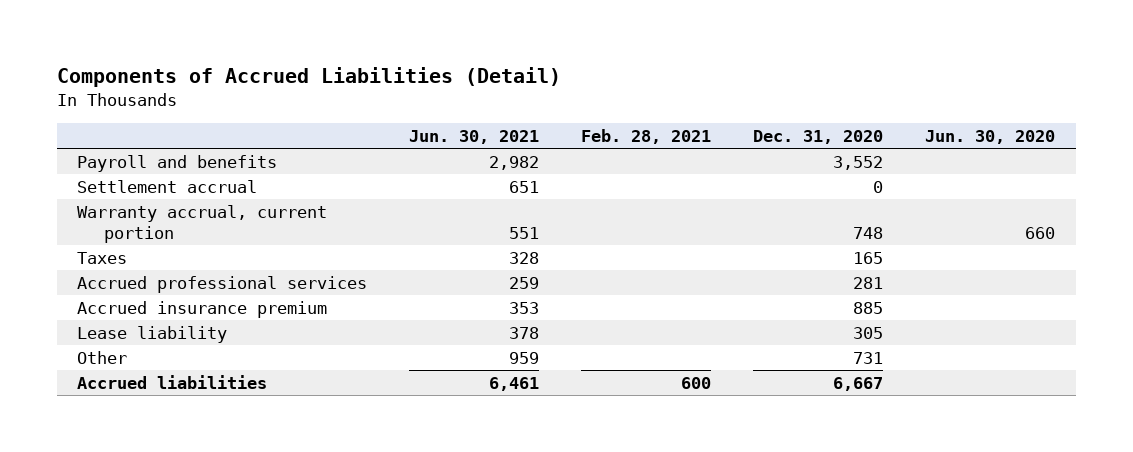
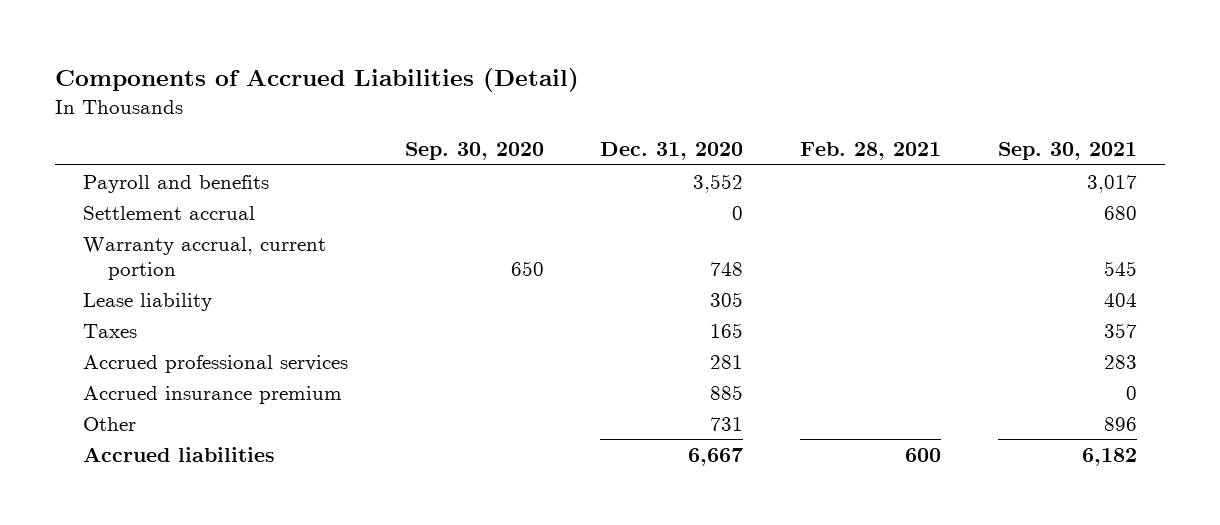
- | Jun. 30, 2021 | Feb. 28, 2021 | Dec. 31, 2020 | Jun. 30, 2020
+ | Sep. 30, 2020 | Dec. 31, 2020 | Feb. 28, 2021 | Sep. 30, 2021
moved up: Lease liability | | 305 | | 404

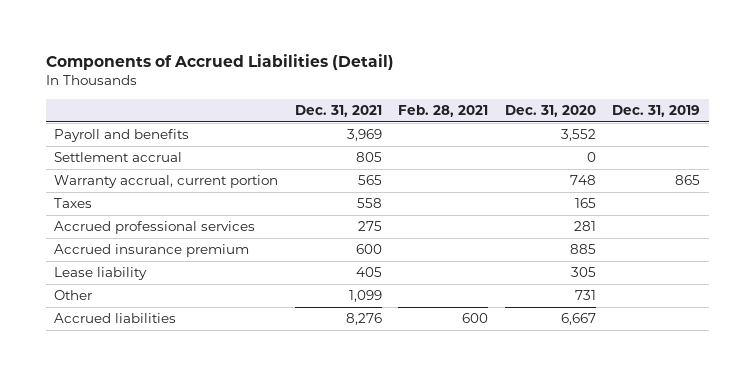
- | Sep. 30, 2020 | Dec. 31, 2020 | Feb. 28, 2021 | Sep. 30, 2021
+ | Dec. 31, 2021 | Feb. 28, 2021 | Dec. 31, 2020 | Dec. 31, 2019
moved down: Lease liability | 405 | | 305 |

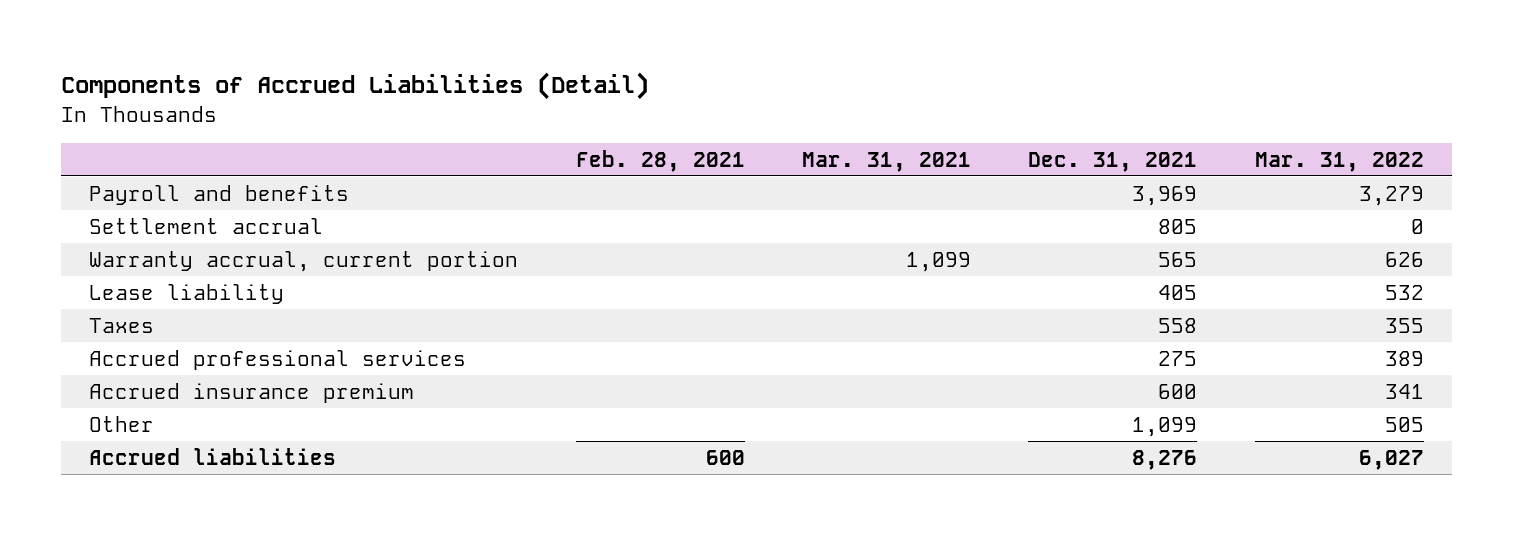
- | Dec. 31, 2021 | Feb. 28, 2021 | Dec. 31, 2020 | Dec. 31, 2019
+ | Feb. 28, 2021 | Mar. 31, 2021 | Dec. 31, 2021 | Mar. 31, 2022
moved up: Lease liability | | | 405 | 532

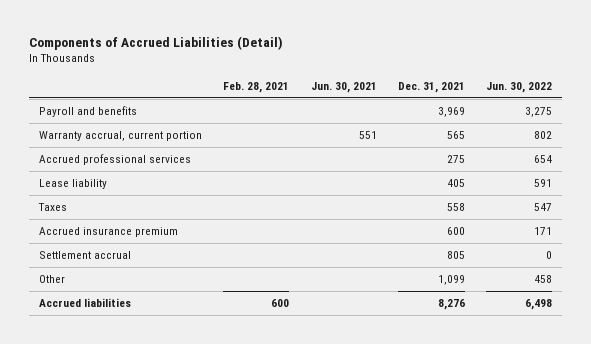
- | Feb. 28, 2021 | Mar. 31, 2021 | Dec. 31, 2021 | Mar. 31, 2022
+ | Feb. 28, 2021 | Jun. 30, 2021 | Dec. 31, 2021 | Jun. 30, 2022
moved up: Accrued professional services | | | 275 | 654
moved down: Settlement accrual | | | 805 | 0

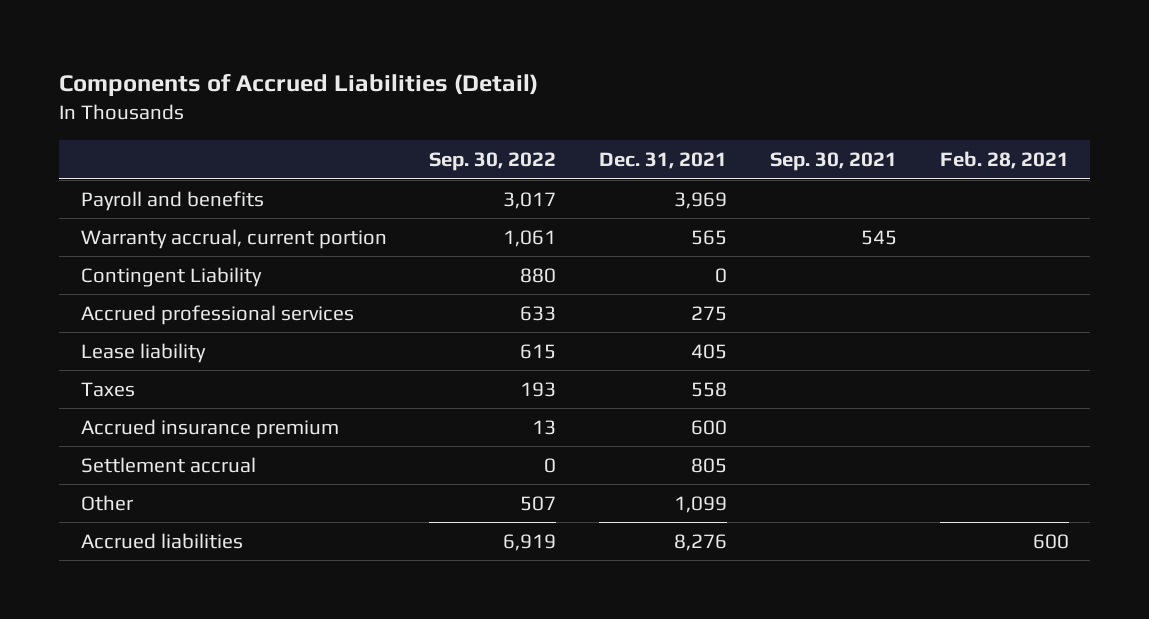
- | Feb. 28, 2021 | Jun. 30, 2021 | Dec. 31, 2021 | Jun. 30, 2022
+ | Sep. 30, 2022 | Dec. 31, 2021 | Sep. 30, 2021 | Feb. 28, 2021
+ Contingent Liability | 880 | 0 | |

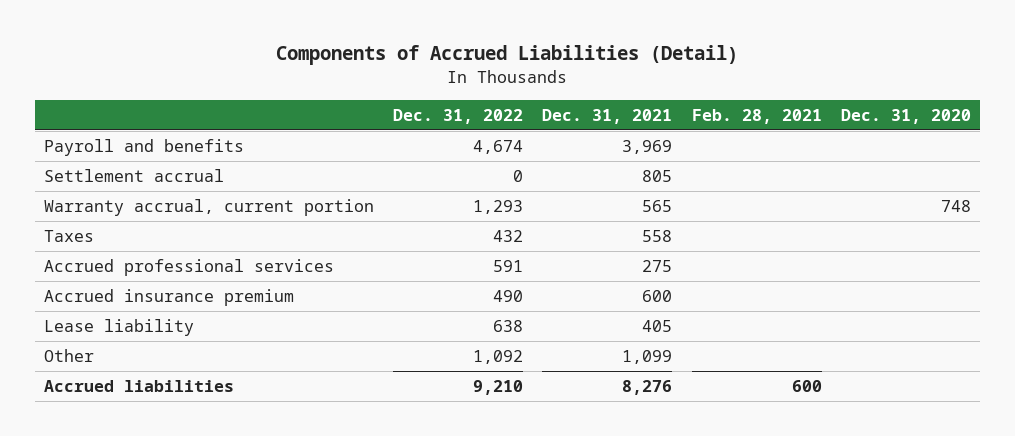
- | Sep. 30, 2022 | Dec. 31, 2021 | Sep. 30, 2021 | Feb. 28, 2021
+ | Dec. 31, 2022 | Dec. 31, 2021 | Feb. 28, 2021 | Dec. 31, 2020
moved up: Settlement accrual | 0 | 805 | |
- Contingent Liability | 880 | 0 | |
moved down: Accrued professional services | 591 | 275 | |
moved down: Lease liability | 638 | 405 | |

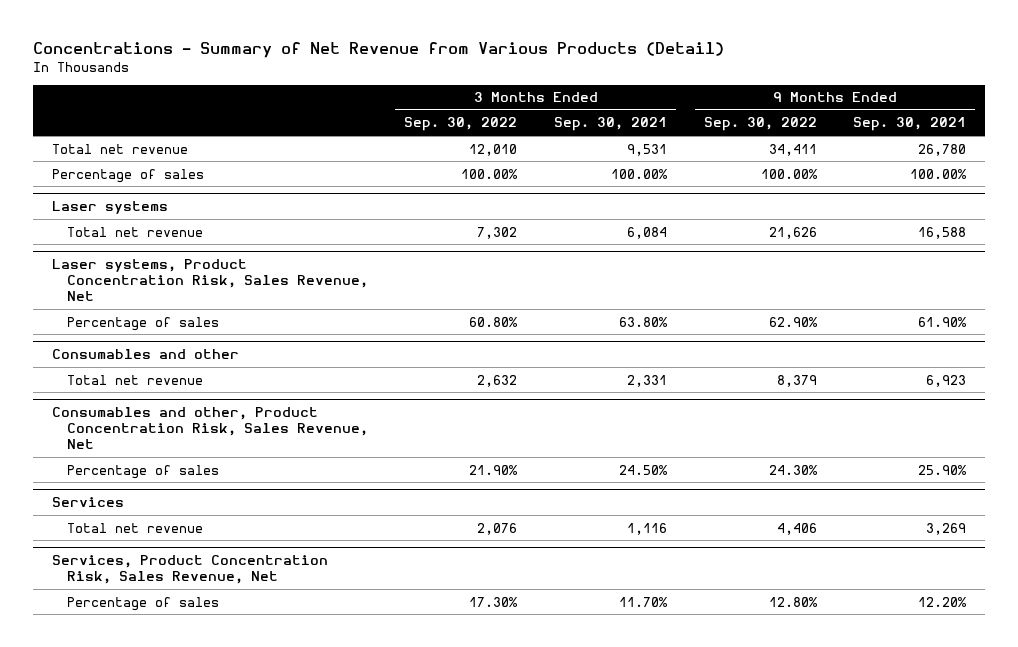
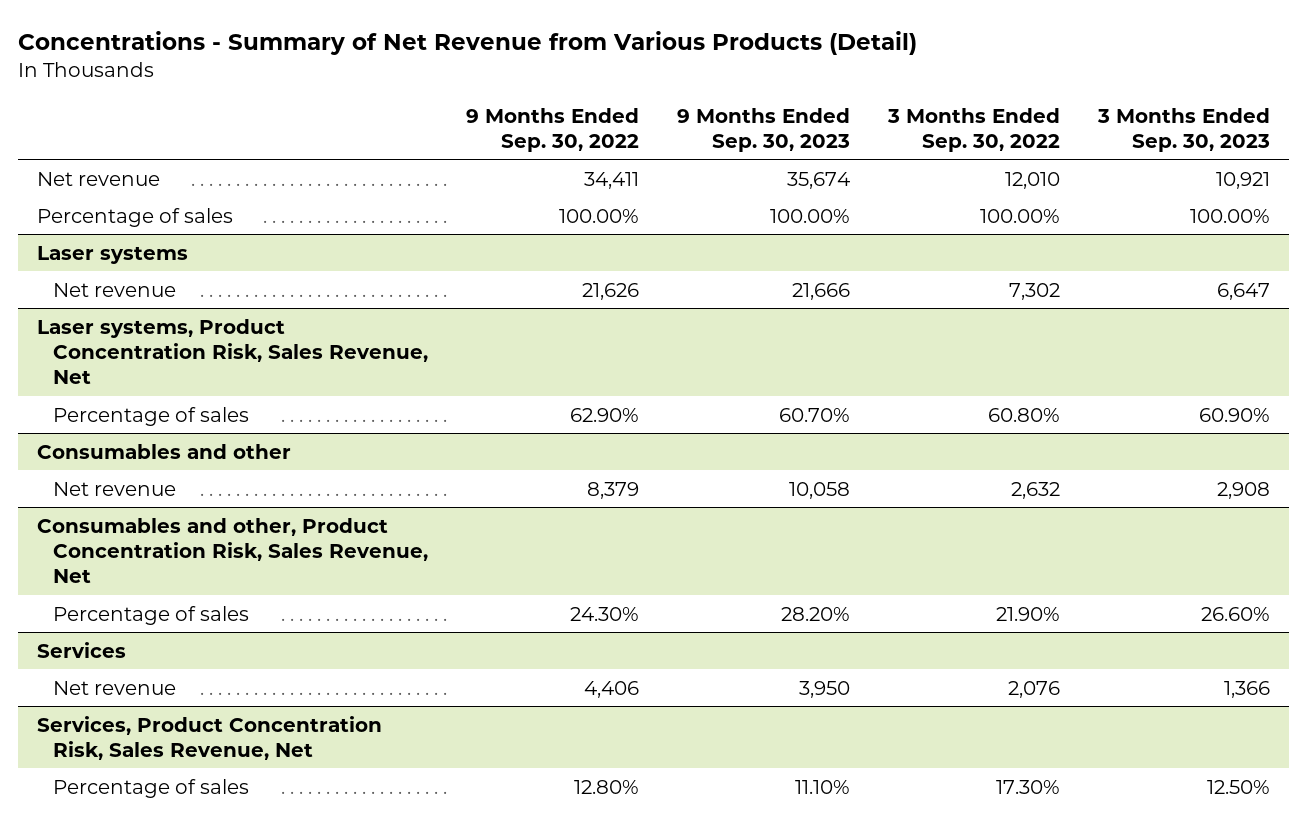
- | 3 Months Ended Sep. 30, 2022 | 3 Months Ended Sep. 30, 2021 | 9 Months Ended Sep. 30, 2022 | 9 Months Ended Sep. 30, 2021
+ | 9 Months Ended Sep. 30, 2022 | 9 Months Ended Sep. 30, 2023 | 3 Months Ended Sep. 30, 2022 | 3 Months Ended Sep. 30, 2023
- Total net revenue | 12,010 | 9,531 | 34,411 | 26,780
+ Net revenue | 34,411 | 35,674 | 12,010 | 10,921
@ Laser systems
- Total net revenue | 7,302 | 6,084 | 21,626 | 16,588
+ Net revenue | 21,626 | 21,666 | 7,302 | 6,647
@ Consumables and other
- Total net revenue | 2,632 | 2,331 | 8,379 | 6,923
+ Net revenue | 8,379 | 10,058 | 2,632 | 2,908
@ Services
- Total net revenue | 2,076 | 1,116 | 4,406 | 3,269
+ Net revenue | 4,406 | 3,950 | 2,076 | 1,366

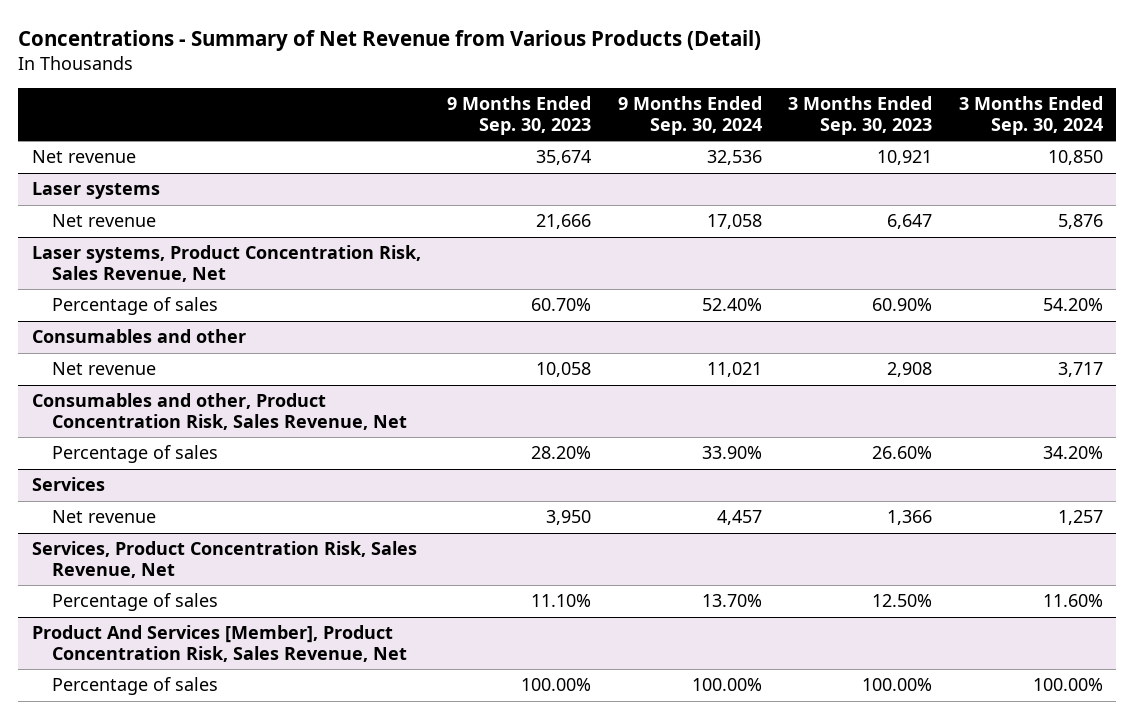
- | 9 Months Ended Sep. 30, 2022 | 9 Months Ended Sep. 30, 2023 | 3 Months Ended Sep. 30, 2022 | 3 Months Ended Sep. 30, 2023
+ | 9 Months Ended Sep. 30, 2023 | 9 Months Ended Sep. 30, 2024 | 3 Months Ended Sep. 30, 2023 | 3 Months Ended Sep. 30, 2024
- Percentage of sales | 100.00% | 100.00% | 100.00% | 100.00%
+ Product And Services [Member], Product Concentration Risk, Sales Revenue, Net
+ Percentage of sales | 100.00% | 100.00% | 100.00% | 100.00%

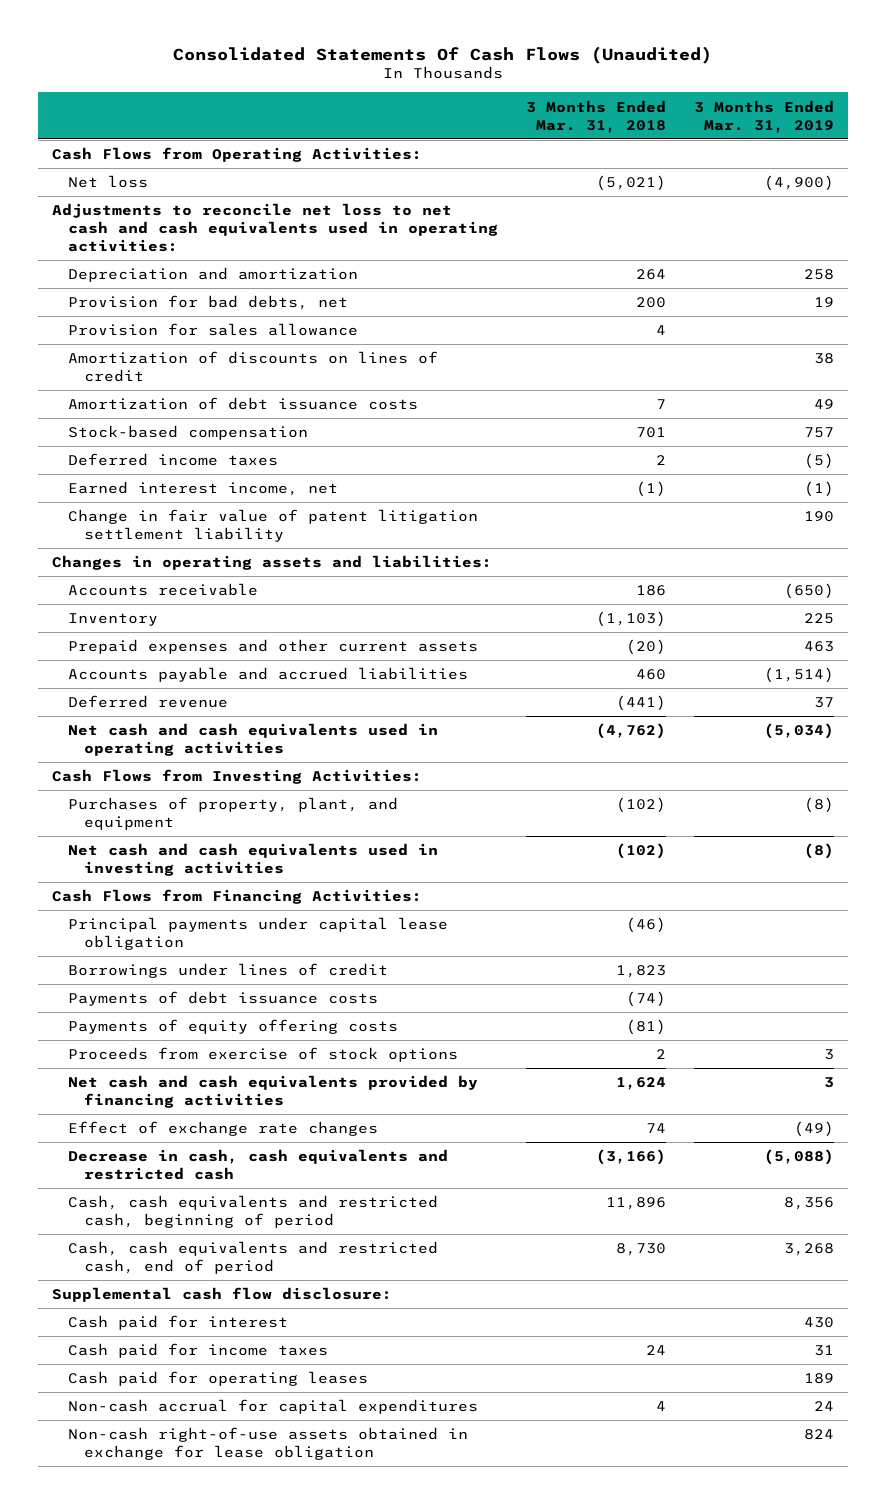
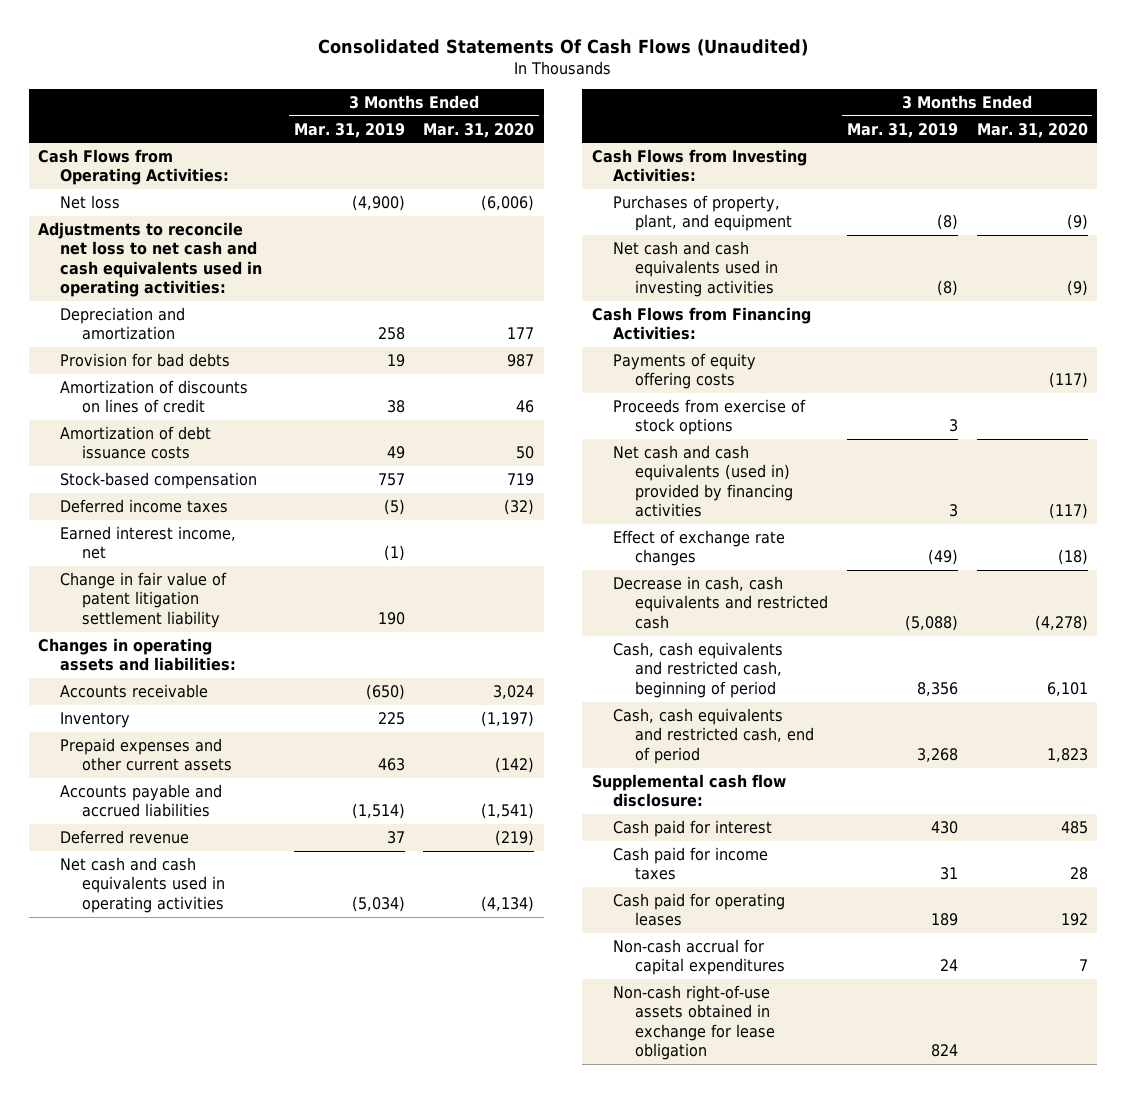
- | 3 Months Ended Mar. 31, 2018 | 3 Months Ended Mar. 31, 2019
+ | 3 Months Ended Mar. 31, 2019 | 3 Months Ended Mar. 31, 2020
- Provision for bad debts, net | 200 | 19
- Provision for sales allowance | 4 |
+ Provision for bad debts | 19 | 987
- Principal payments under capital lease obligation | (46) |
- Borrowings under lines of credit | 1,823 |
- Payments of debt issuance costs | (74) |
- Net cash and cash equivalents provided by financing activities | 1,624 | 3
+ Net cash and cash equivalents (used in) provided by financing activities | 3 | (117)

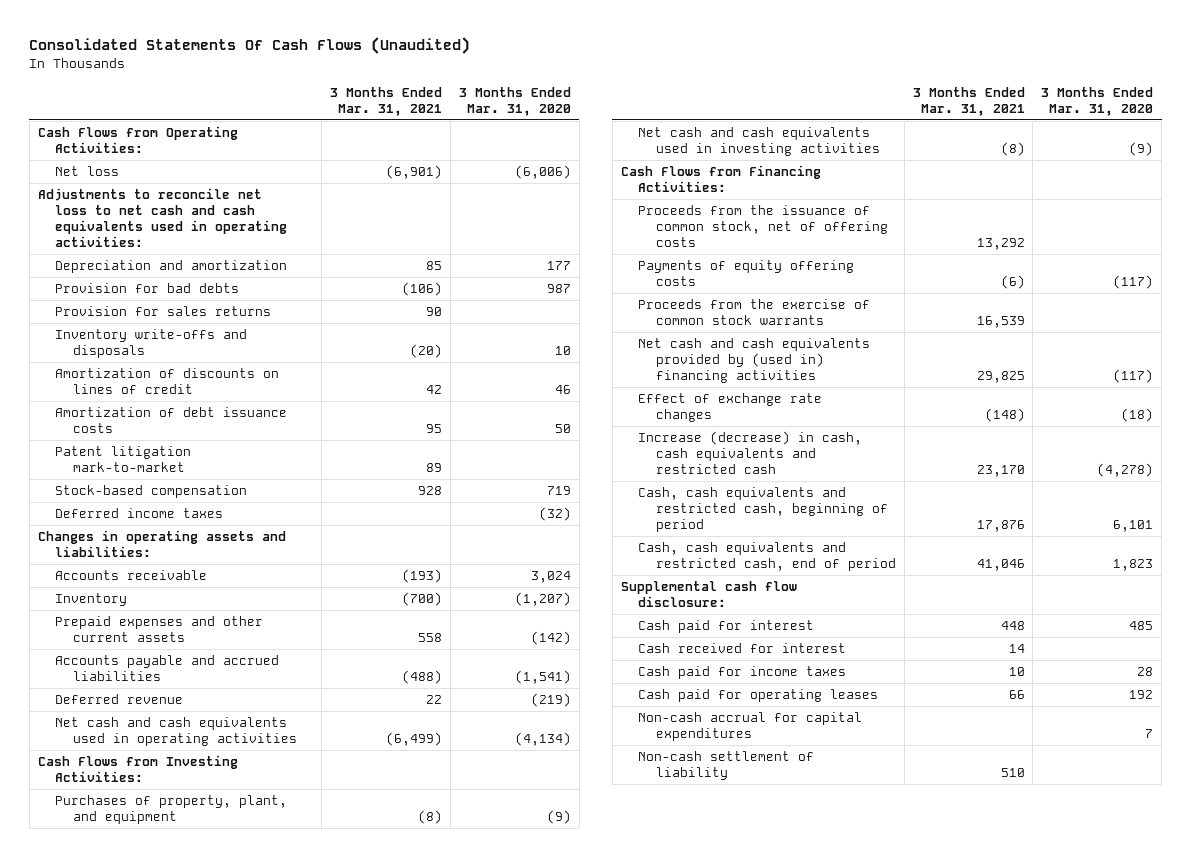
- | 3 Months Ended Mar. 31, 2019 | 3 Months Ended Mar. 31, 2020
+ | 3 Months Ended Mar. 31, 2021 | 3 Months Ended Mar. 31, 2020
+ Provision for sales returns | 90 |
+ Inventory write-offs and disposals | (20) | 10
+ Patent litigation mark-to-market | 89 |
- Earned interest income, net | (1) |
- Change in fair value of patent litigation settlement liability | 190 |
- Inventory | 225 | (1,197)
+ Inventory | (700) | (1,207)
+ Proceeds from the issuance of common stock, net of offering costs | 13,292 |
- Proceeds from exercise of stock options | 3 |
- Net cash and cash equivalents (used in) provided by financing activities | 3 | (117)
+ Proceeds from the exercise of common stock warrants | 16,539 |
+ Net cash and cash equivalents provided by (used in) financing activities | 29,825 | (117)
- Decrease in cash, cash equivalents and restricted cash | (5,088) | (4,278)
+ Increase (decrease) in cash, cash equivalents and restricted cash | 23,170 | (4,278)
+ Cash received for interest | 14 |
- Non-cash right-of-use assets obtained in exchange for lease obligation | 824 |
+ Non-cash settlement of liability | 510 |

